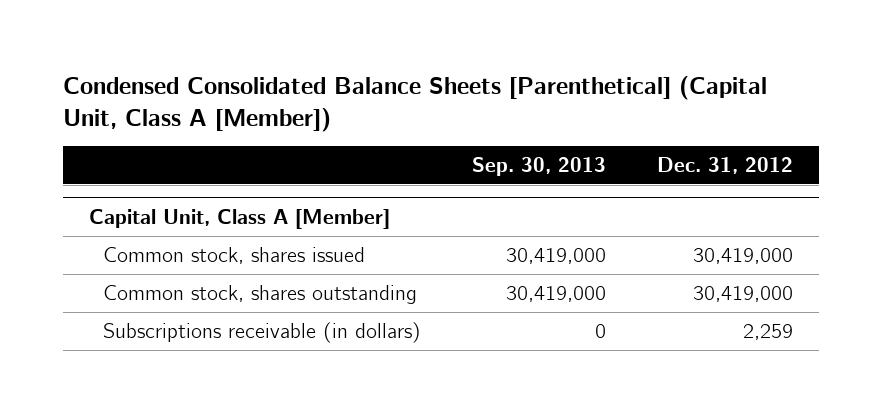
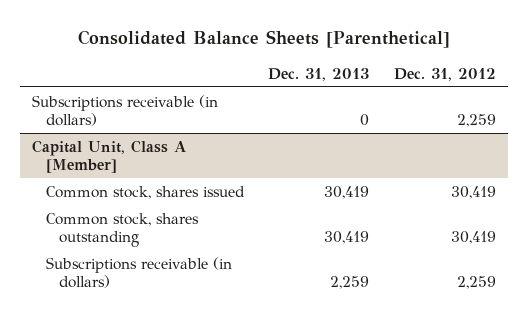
- Condensed Consolidated Balance Sheets [Parenthetical] (Capital Unit, Class A [Member])
+ Consolidated Balance Sheets [Parenthetical]
- | Sep. 30, 2013 | Dec. 31, 2012
+ | Dec. 31, 2013 | Dec. 31, 2012
+ Subscriptions receivable (in dollars) | 0 | 2,259
@ Capital Unit, Class A [Member]
- Common stock, shares issued | 30,419,000 | 30,419,000
- Common stock, shares outstanding | 30,419,000 | 30,419,000
+ Common stock, shares issued | 30,419 | 30,419
+ Common stock, shares outstanding | 30,419 | 30,419

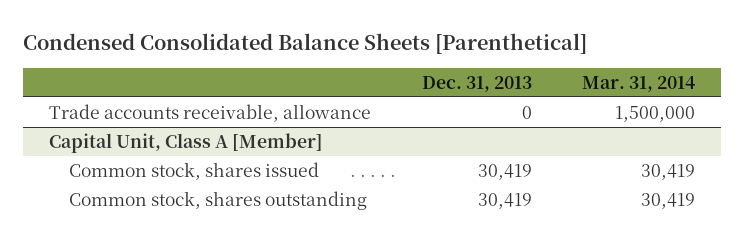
- Consolidated Balance Sheets [Parenthetical]
+ Condensed Consolidated Balance Sheets [Parenthetical]
- | Dec. 31, 2013 | Dec. 31, 2012
+ | Dec. 31, 2013 | Mar. 31, 2014
- Subscriptions receivable (in dollars) | 0 | 2,259
+ Trade accounts receivable, allowance | 0 | 1,500,000
@ Capital Unit, Class A [Member]
- Subscriptions receivable (in dollars) | 2,259 | 2,259

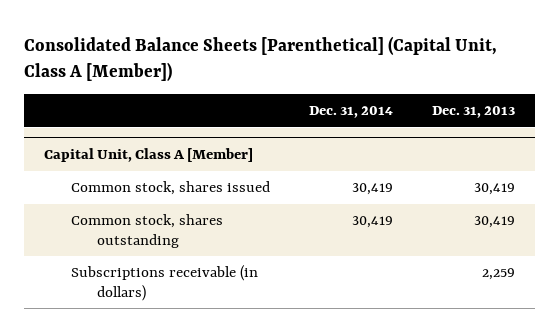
- Condensed Consolidated Balance Sheets [Parenthetical]
+ Consolidated Balance Sheets [Parenthetical] (Capital Unit, Class A [Member])
- | Dec. 31, 2013 | Mar. 31, 2014
+ | Dec. 31, 2014 | Dec. 31, 2013
- Trade accounts receivable, allowance | 0 | 1,500,000
@ Capital Unit, Class A [Member]
+ Subscriptions receivable (in dollars) | | 2,259

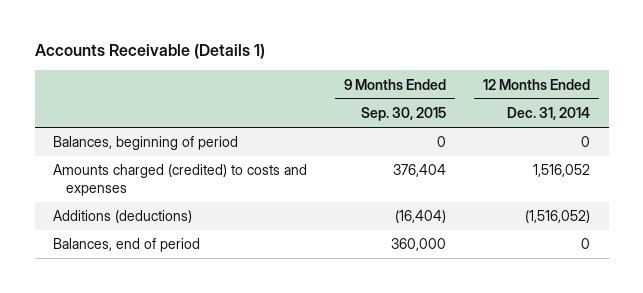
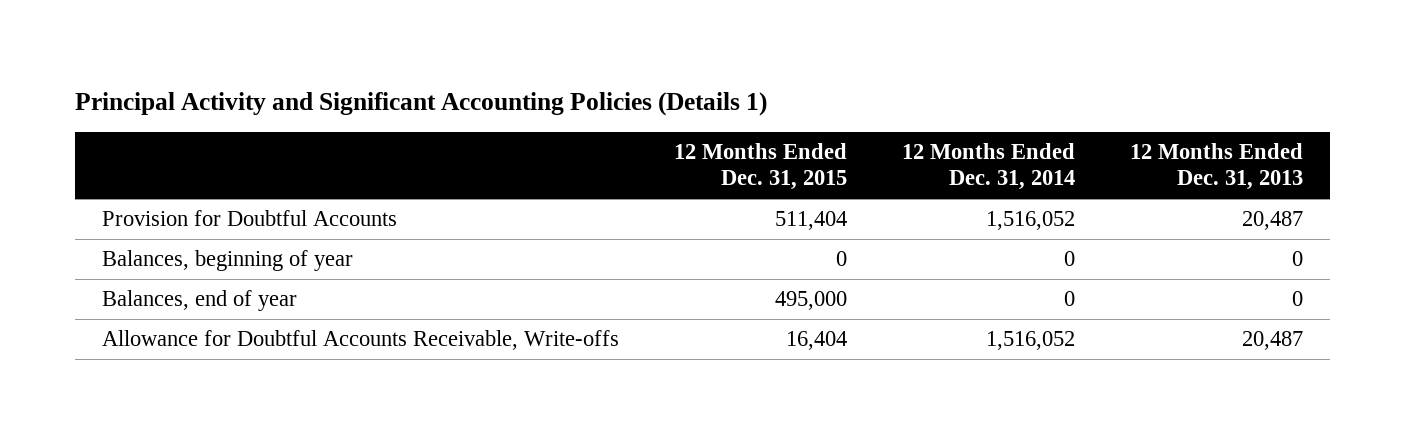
- Accounts Receivable (Details 1)
+ Principal Activity and Significant Accounting Policies (Details 1)
- | 9 Months Ended Sep. 30, 2015 | 12 Months Ended Dec. 31, 2014
+ | 12 Months Ended Dec. 31, 2015 | 12 Months Ended Dec. 31, 2014 | 12 Months Ended Dec. 31, 2013
- Balances, beginning of period | 0 | 0
- Amounts charged (credited) to costs and expenses | 376,404 | 1,516,052
- Additions (deductions) | (16,404) | (1,516,052)
- Balances, end of period | 360,000 | 0
+ Provision for Doubtful Accounts | 511,404 | 1,516,052 | 20,487
+ Balances, beginning of year | 0 | 0 | 0
+ Balances, end of year | 495,000 | 0 | 0
+ Allowance for Doubtful Accounts Receivable, Write-offs | 16,404 | 1,516,052 | 20,487

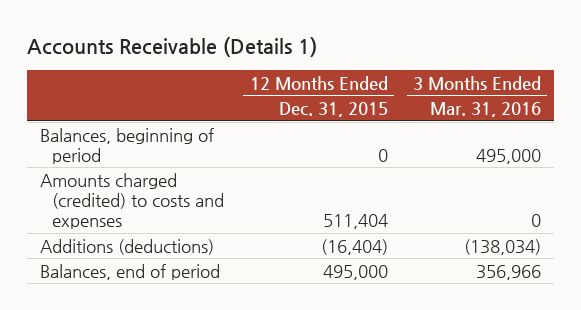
- Principal Activity and Significant Accounting Policies (Details 1)
+ Accounts Receivable (Details 1)
- | 12 Months Ended Dec. 31, 2015 | 12 Months Ended Dec. 31, 2014 | 12 Months Ended Dec. 31, 2013
+ | 12 Months Ended Dec. 31, 2015 | 3 Months Ended Mar. 31, 2016
- Provision for Doubtful Accounts | 511,404 | 1,516,052 | 20,487
- Balances, beginning of year | 0 | 0 | 0
- Balances, end of year | 495,000 | 0 | 0
- Allowance for Doubtful Accounts Receivable, Write-offs | 16,404 | 1,516,052 | 20,487
+ Balances, beginning of period | 0 | 495,000
+ Amounts charged (credited) to costs and expenses | 511,404 | 0
+ Additions (deductions) | (16,404) | (138,034)
+ Balances, end of period | 495,000 | 356,966

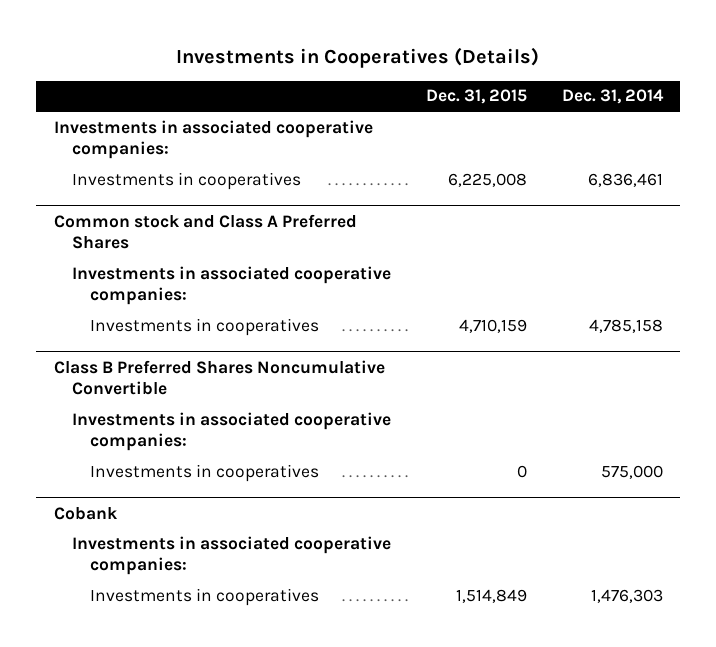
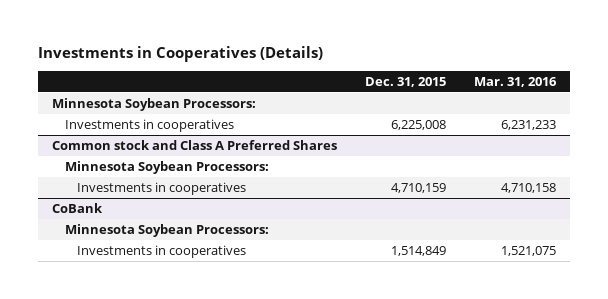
- | Dec. 31, 2015 | Dec. 31, 2014
+ | Dec. 31, 2015 | Mar. 31, 2016
- Investments in associated cooperative companies:
+ Minnesota Soybean Processors:
@ Common stock and Class A Preferred Shares
- Investments in associated cooperative companies:
+ Minnesota Soybean Processors:
- Class B Preferred Shares Noncumulative Convertible
- Investments in associated cooperative companies:
- Investments in cooperatives | 0 | 575,000
- Cobank
- Investments in associated cooperative companies:
+ CoBank
+ Minnesota Soybean Processors:

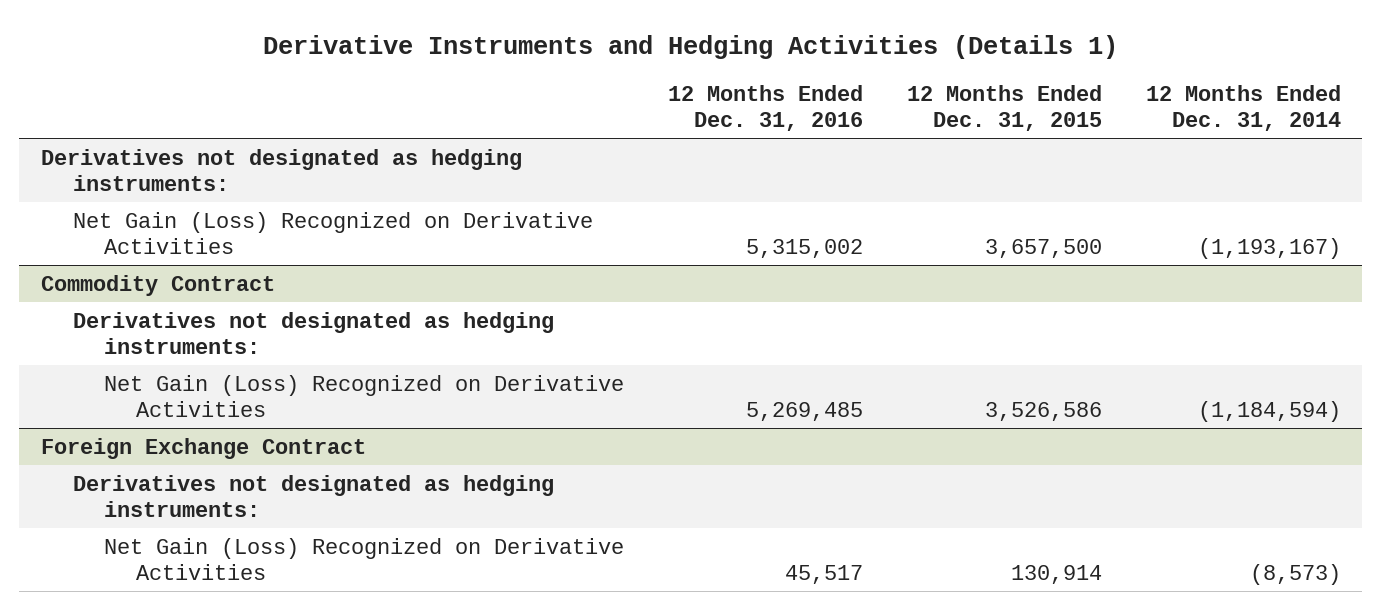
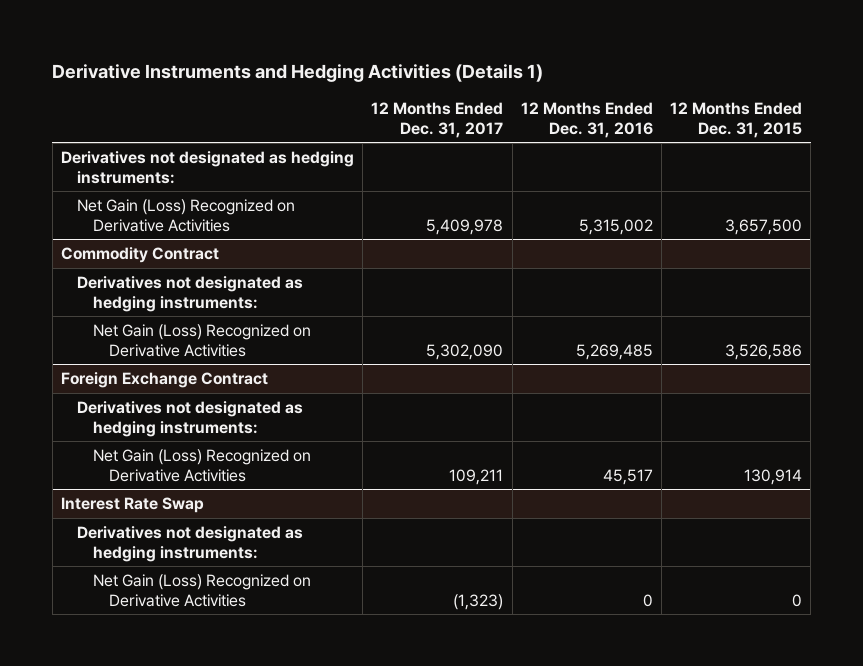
- | 12 Months Ended Dec. 31, 2016 | 12 Months Ended Dec. 31, 2015 | 12 Months Ended Dec. 31, 2014
+ | 12 Months Ended Dec. 31, 2017 | 12 Months Ended Dec. 31, 2016 | 12 Months Ended Dec. 31, 2015
+ Interest Rate Swap
+ Derivatives not designated as hedging instruments:
+ Net Gain (Loss) Recognized on Derivative Activities | (1,323) | 0 | 0

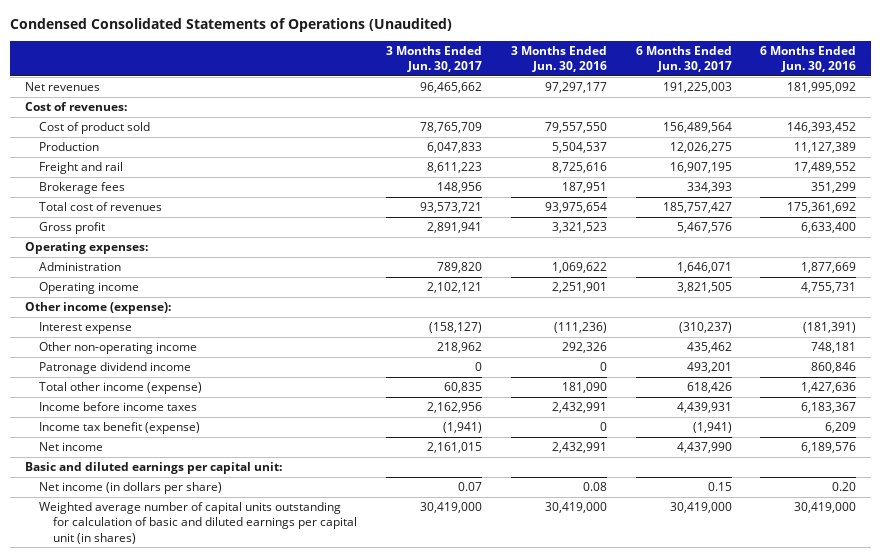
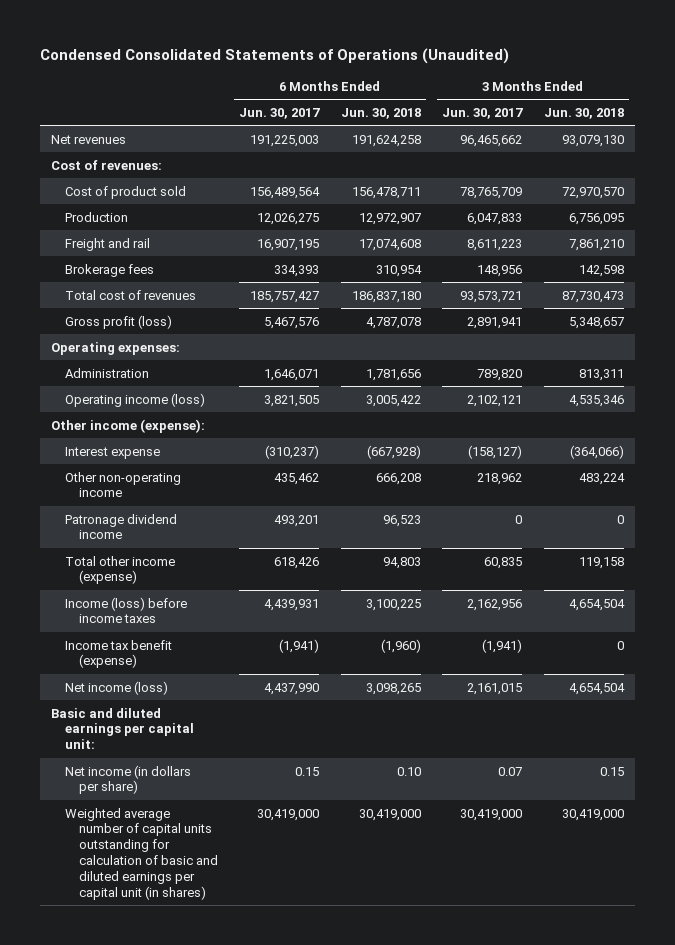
- | 3 Months Ended Jun. 30, 2017 | 3 Months Ended Jun. 30, 2016 | 6 Months Ended Jun. 30, 2017 | 6 Months Ended Jun. 30, 2016
+ | 6 Months Ended Jun. 30, 2017 | 6 Months Ended Jun. 30, 2018 | 3 Months Ended Jun. 30, 2017 | 3 Months Ended Jun. 30, 2018
- Gross profit | 2,891,941 | 3,321,523 | 5,467,576 | 6,633,400
+ Gross profit (loss) | 5,467,576 | 4,787,078 | 2,891,941 | 5,348,657
- Operating income | 2,102,121 | 2,251,901 | 3,821,505 | 4,755,731
+ Operating income (loss) | 3,821,505 | 3,005,422 | 2,102,121 | 4,535,346
- Income before income taxes | 2,162,956 | 2,432,991 | 4,439,931 | 6,183,367
+ Income (loss) before income taxes | 4,439,931 | 3,100,225 | 2,162,956 | 4,654,504
- Net income | 2,161,015 | 2,432,991 | 4,437,990 | 6,189,576
+ Net income (loss) | 4,437,990 | 3,098,265 | 2,161,015 | 4,654,504

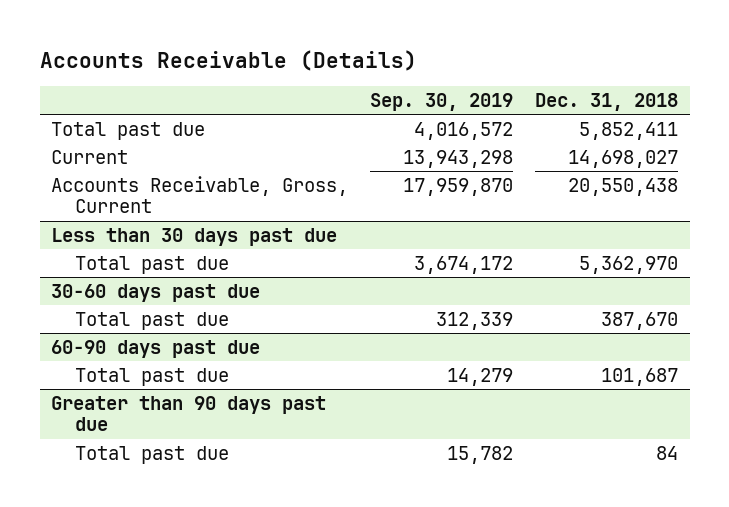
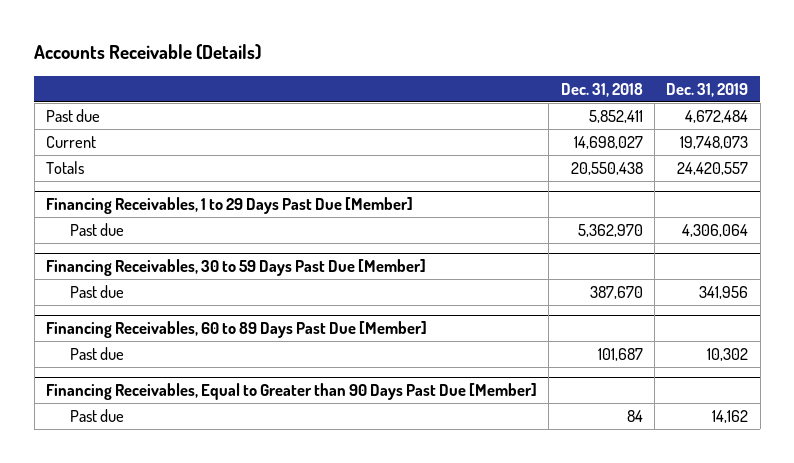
- | Sep. 30, 2019 | Dec. 31, 2018
+ | Dec. 31, 2018 | Dec. 31, 2019
- Total past due | 4,016,572 | 5,852,411
+ Past due | 5,852,411 | 4,672,484
- Accounts Receivable, Gross, Current | 17,959,870 | 20,550,438
- Less than 30 days past due
- Total past due | 3,674,172 | 5,362,970
- 30-60 days past due
- Total past due | 312,339 | 387,670
- 60-90 days past due
- Total past due | 14,279 | 101,687
- Greater than 90 days past due
- Total past due | 15,782 | 84
+ Totals | 20,550,438 | 24,420,557
+ Financing Receivables, 1 to 29 Days Past Due [Member]
+ Past due | 5,362,970 | 4,306,064
+ Financing Receivables, 30 to 59 Days Past Due [Member]
+ Past due | 387,670 | 341,956
+ Financing Receivables, 60 to 89 Days Past Due [Member]
+ Past due | 101,687 | 10,302
+ Financing Receivables, Equal to Greater than 90 Days Past Due [Member]
+ Past due | 84 | 14,162

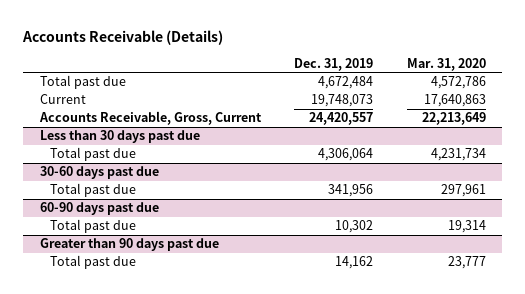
- | Dec. 31, 2018 | Dec. 31, 2019
+ | Dec. 31, 2019 | Mar. 31, 2020
- Past due | 5,852,411 | 4,672,484
+ Total past due | 4,672,484 | 4,572,786
- Totals | 20,550,438 | 24,420,557
- Financing Receivables, 1 to 29 Days Past Due [Member]
- Past due | 5,362,970 | 4,306,064
- Financing Receivables, 30 to 59 Days Past Due [Member]
- Past due | 387,670 | 341,956
- Financing Receivables, 60 to 89 Days Past Due [Member]
- Past due | 101,687 | 10,302
- Financing Receivables, Equal to Greater than 90 Days Past Due [Member]
- Past due | 84 | 14,162
+ Accounts Receivable, Gross, Current | 24,420,557 | 22,213,649
+ Less than 30 days past due
+ Total past due | 4,306,064 | 4,231,734
+ 30-60 days past due
+ Total past due | 341,956 | 297,961
+ 60-90 days past due
+ Total past due | 10,302 | 19,314
+ Greater than 90 days past due
+ Total past due | 14,162 | 23,777

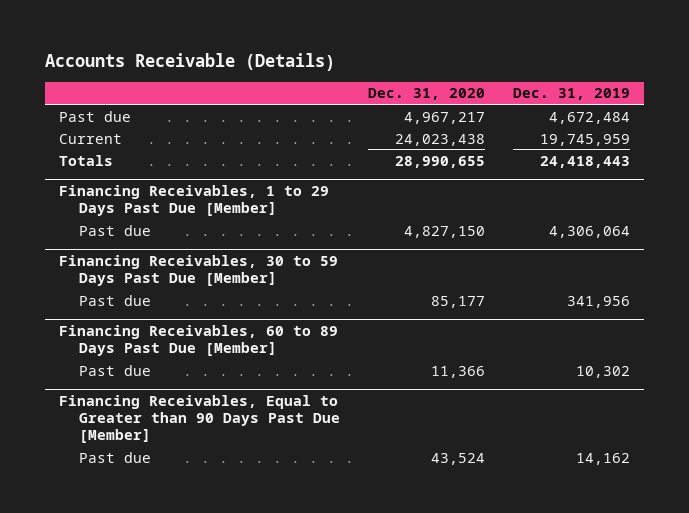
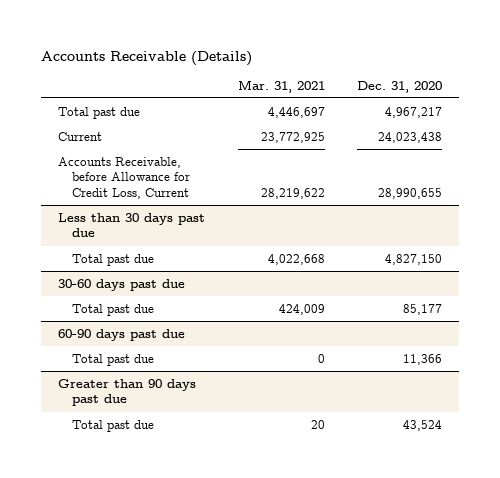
- | Dec. 31, 2020 | Dec. 31, 2019
+ | Mar. 31, 2021 | Dec. 31, 2020
- Past due | 4,967,217 | 4,672,484
+ Total past due | 4,446,697 | 4,967,217
- Totals | 28,990,655 | 24,418,443
- Financing Receivables, 1 to 29 Days Past Due [Member]
- Past due | 4,827,150 | 4,306,064
- Financing Receivables, 30 to 59 Days Past Due [Member]
- Past due | 85,177 | 341,956
- Financing Receivables, 60 to 89 Days Past Due [Member]
- Past due | 11,366 | 10,302
- Financing Receivables, Equal to Greater than 90 Days Past Due [Member]
- Past due | 43,524 | 14,162
+ Accounts Receivable, before Allowance for Credit Loss, Current | 28,219,622 | 28,990,655
+ Less than 30 days past due
+ Total past due | 4,022,668 | 4,827,150
+ 30-60 days past due
+ Total past due | 424,009 | 85,177
+ 60-90 days past due
+ Total past due | 0 | 11,366
+ Greater than 90 days past due
+ Total past due | 20 | 43,524

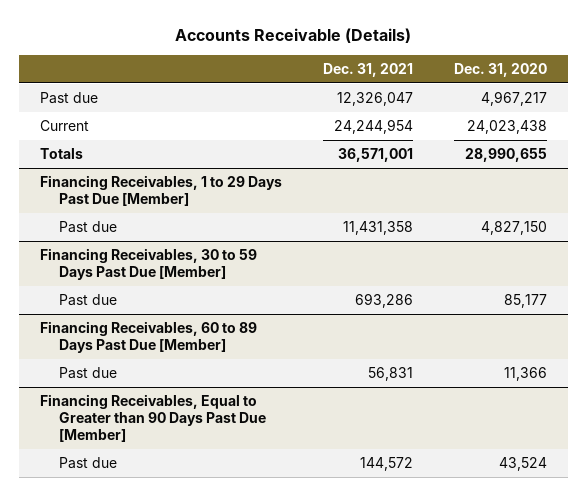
- | Mar. 31, 2021 | Dec. 31, 2020
+ | Dec. 31, 2021 | Dec. 31, 2020
- Total past due | 4,446,697 | 4,967,217
+ Past due | 12,326,047 | 4,967,217
- Accounts Receivable, before Allowance for Credit Loss, Current | 28,219,622 | 28,990,655
- Less than 30 days past due
- Total past due | 4,022,668 | 4,827,150
- 30-60 days past due
- Total past due | 424,009 | 85,177
- 60-90 days past due
- Total past due | 0 | 11,366
- Greater than 90 days past due
- Total past due | 20 | 43,524
+ Totals | 36,571,001 | 28,990,655
+ Financing Receivables, 1 to 29 Days Past Due [Member]
+ Past due | 11,431,358 | 4,827,150
+ Financing Receivables, 30 to 59 Days Past Due [Member]
+ Past due | 693,286 | 85,177
+ Financing Receivables, 60 to 89 Days Past Due [Member]
+ Past due | 56,831 | 11,366
+ Financing Receivables, Equal to Greater than 90 Days Past Due [Member]
+ Past due | 144,572 | 43,524

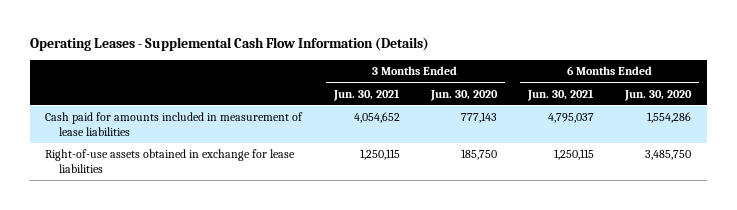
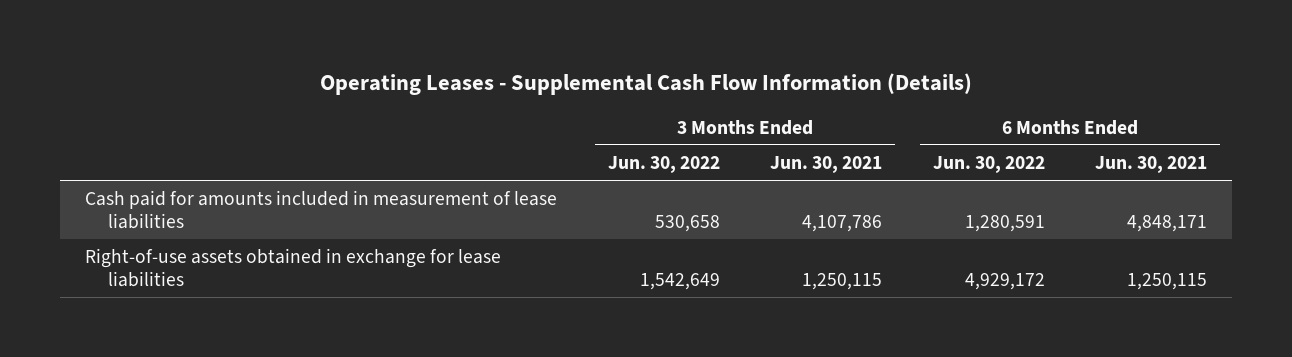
- | 3 Months Ended Jun. 30, 2021 | 3 Months Ended Jun. 30, 2020 | 6 Months Ended Jun. 30, 2021 | 6 Months Ended Jun. 30, 2020
+ | 3 Months Ended Jun. 30, 2022 | 3 Months Ended Jun. 30, 2021 | 6 Months Ended Jun. 30, 2022 | 6 Months Ended Jun. 30, 2021
- Cash paid for amounts included in measurement of lease liabilities | 4,054,652 | 777,143 | 4,795,037 | 1,554,286
+ Cash paid for amounts included in measurement of lease liabilities | 530,658 | 4,107,786 | 1,280,591 | 4,848,171

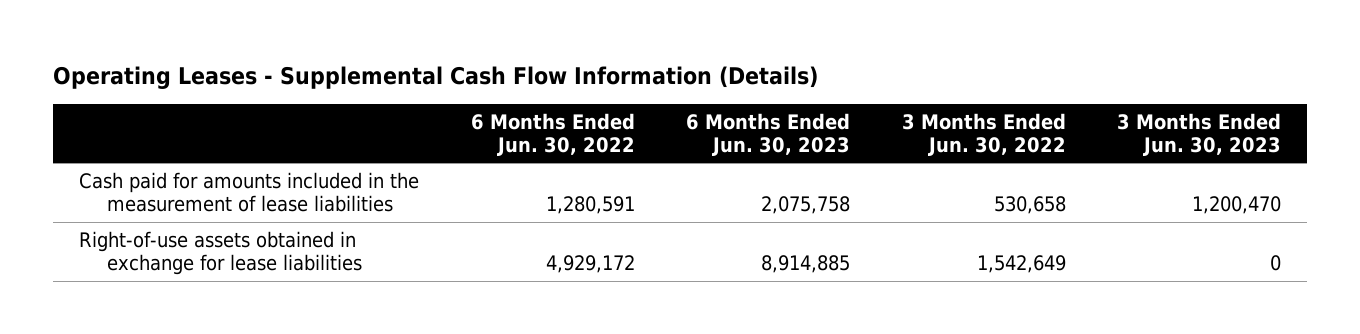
- | 3 Months Ended Jun. 30, 2022 | 3 Months Ended Jun. 30, 2021 | 6 Months Ended Jun. 30, 2022 | 6 Months Ended Jun. 30, 2021
+ | 6 Months Ended Jun. 30, 2022 | 6 Months Ended Jun. 30, 2023 | 3 Months Ended Jun. 30, 2022 | 3 Months Ended Jun. 30, 2023
- Cash paid for amounts included in measurement of lease liabilities | 530,658 | 4,107,786 | 1,280,591 | 4,848,171
+ Cash paid for amounts included in the measurement of lease liabilities | 1,280,591 | 2,075,758 | 530,658 | 1,200,470

